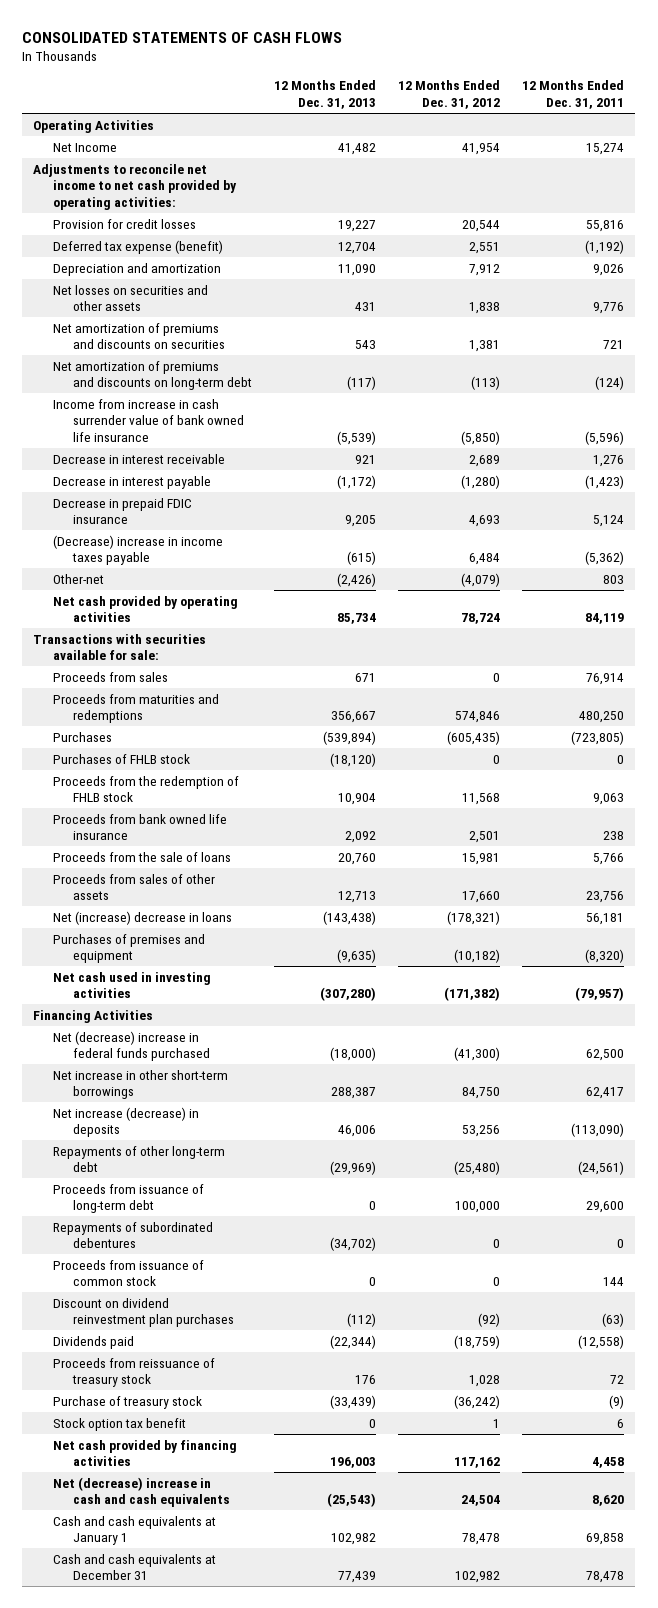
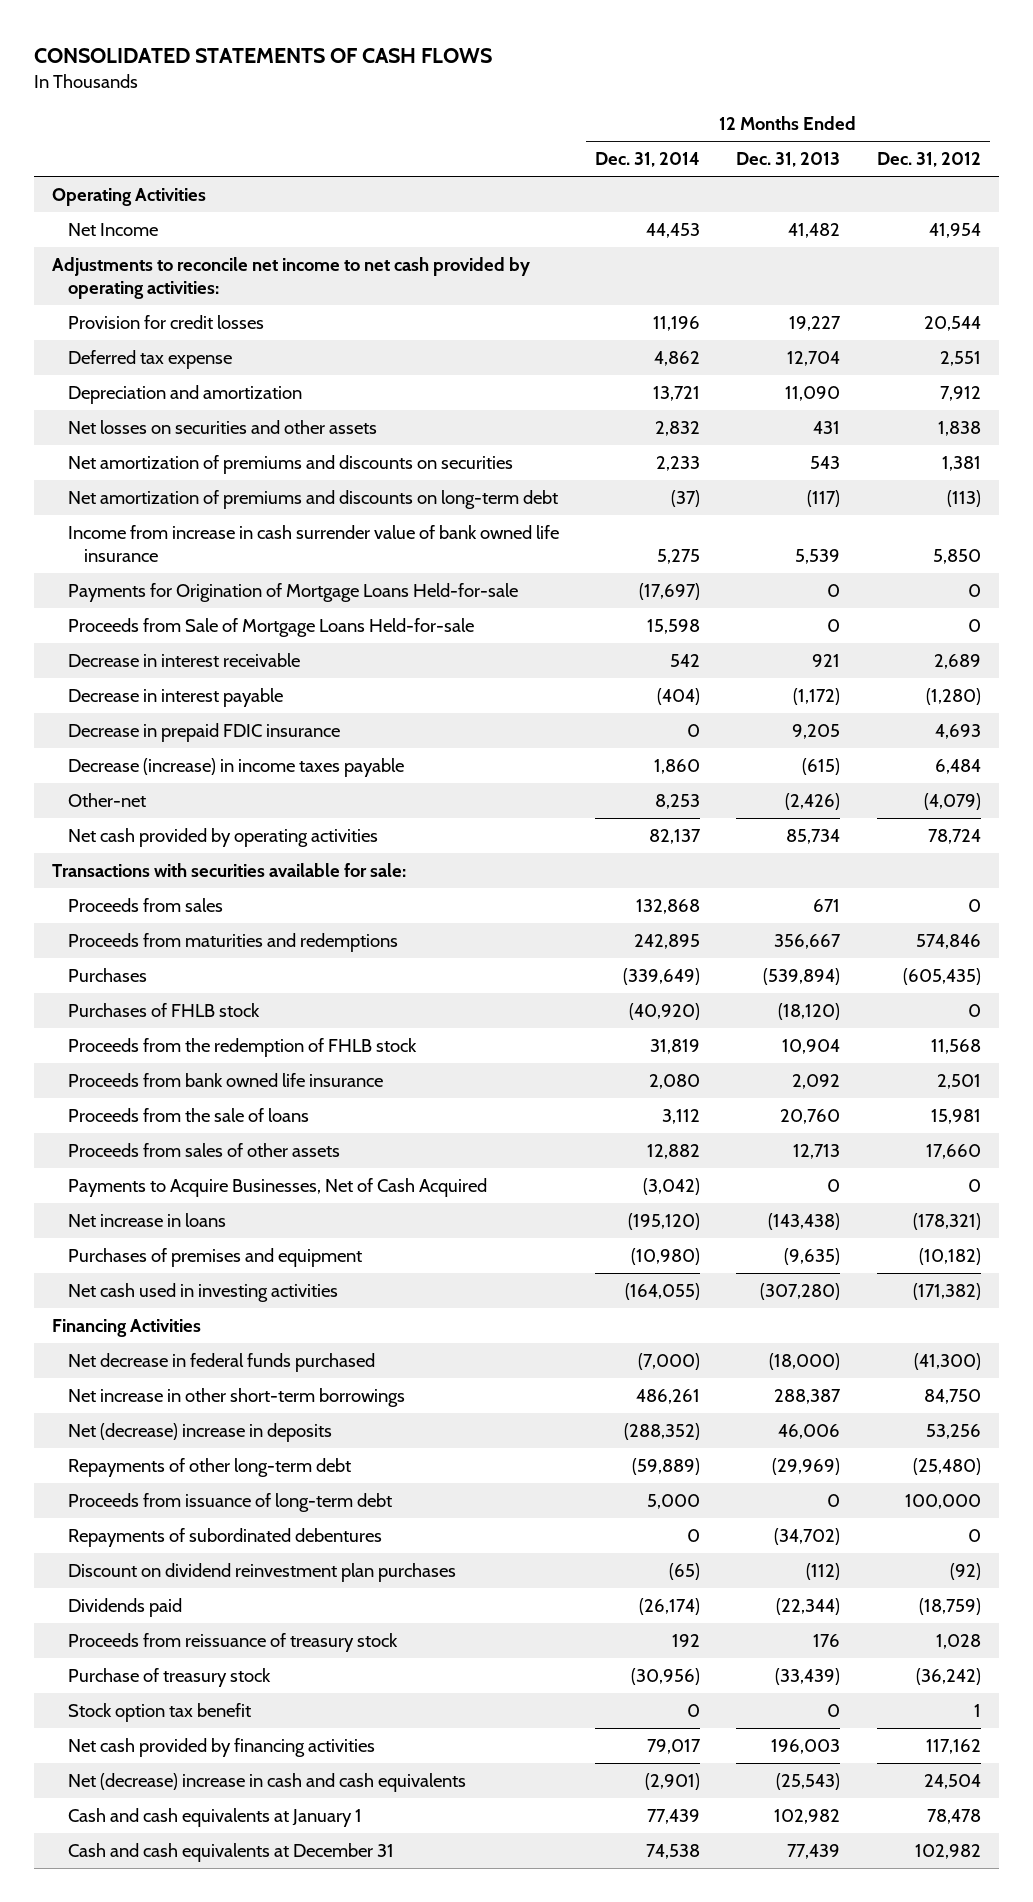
- | 12 Months Ended Dec. 31, 2013 | 12 Months Ended Dec. 31, 2012 | 12 Months Ended Dec. 31, 2011
+ | 12 Months Ended Dec. 31, 2014 | 12 Months Ended Dec. 31, 2013 | 12 Months Ended Dec. 31, 2012
- Deferred tax expense (benefit) | 12,704 | 2,551 | (1,192)
+ Deferred tax expense | 4,862 | 12,704 | 2,551
- Income from increase in cash surrender value of bank owned life insurance | (5,539) | (5,850) | (5,596)
+ Income from increase in cash surrender value of bank owned life insurance | 5,275 | 5,539 | 5,850
+ Payments for Origination of Mortgage Loans Held-for-sale | (17,697) | 0 | 0
+ Proceeds from Sale of Mortgage Loans Held-for-sale | 15,598 | 0 | 0
- (Decrease) increase in income taxes payable | (615) | 6,484 | (5,362)
+ Decrease (increase) in income taxes payable | 1,860 | (615) | 6,484
- Net (increase) decrease in loans | (143,438) | (178,321) | 56,181
+ Payments to Acquire Businesses, Net of Cash Acquired | (3,042) | 0 | 0
+ Net increase in loans | (195,120) | (143,438) | (178,321)
- Net (decrease) increase in federal funds purchased | (18,000) | (41,300) | 62,500
+ Net decrease in federal funds purchased | (7,000) | (18,000) | (41,300)
- Net increase (decrease) in deposits | 46,006 | 53,256 | (113,090)
+ Net (decrease) increase in deposits | (288,352) | 46,006 | 53,256
- Proceeds from issuance of common stock | 0 | 0 | 144

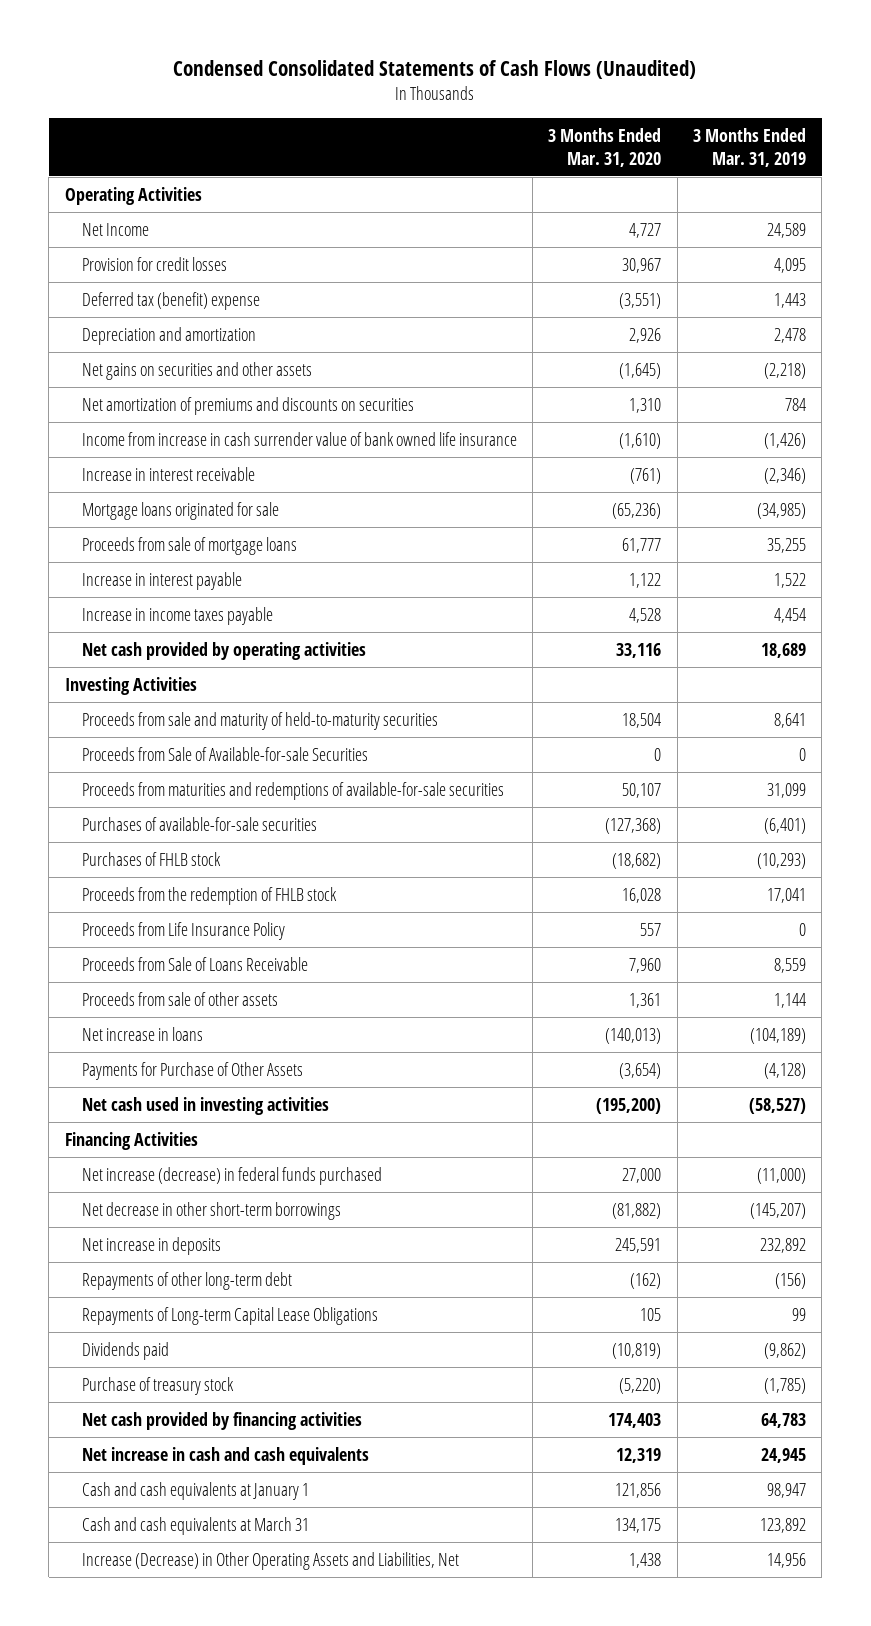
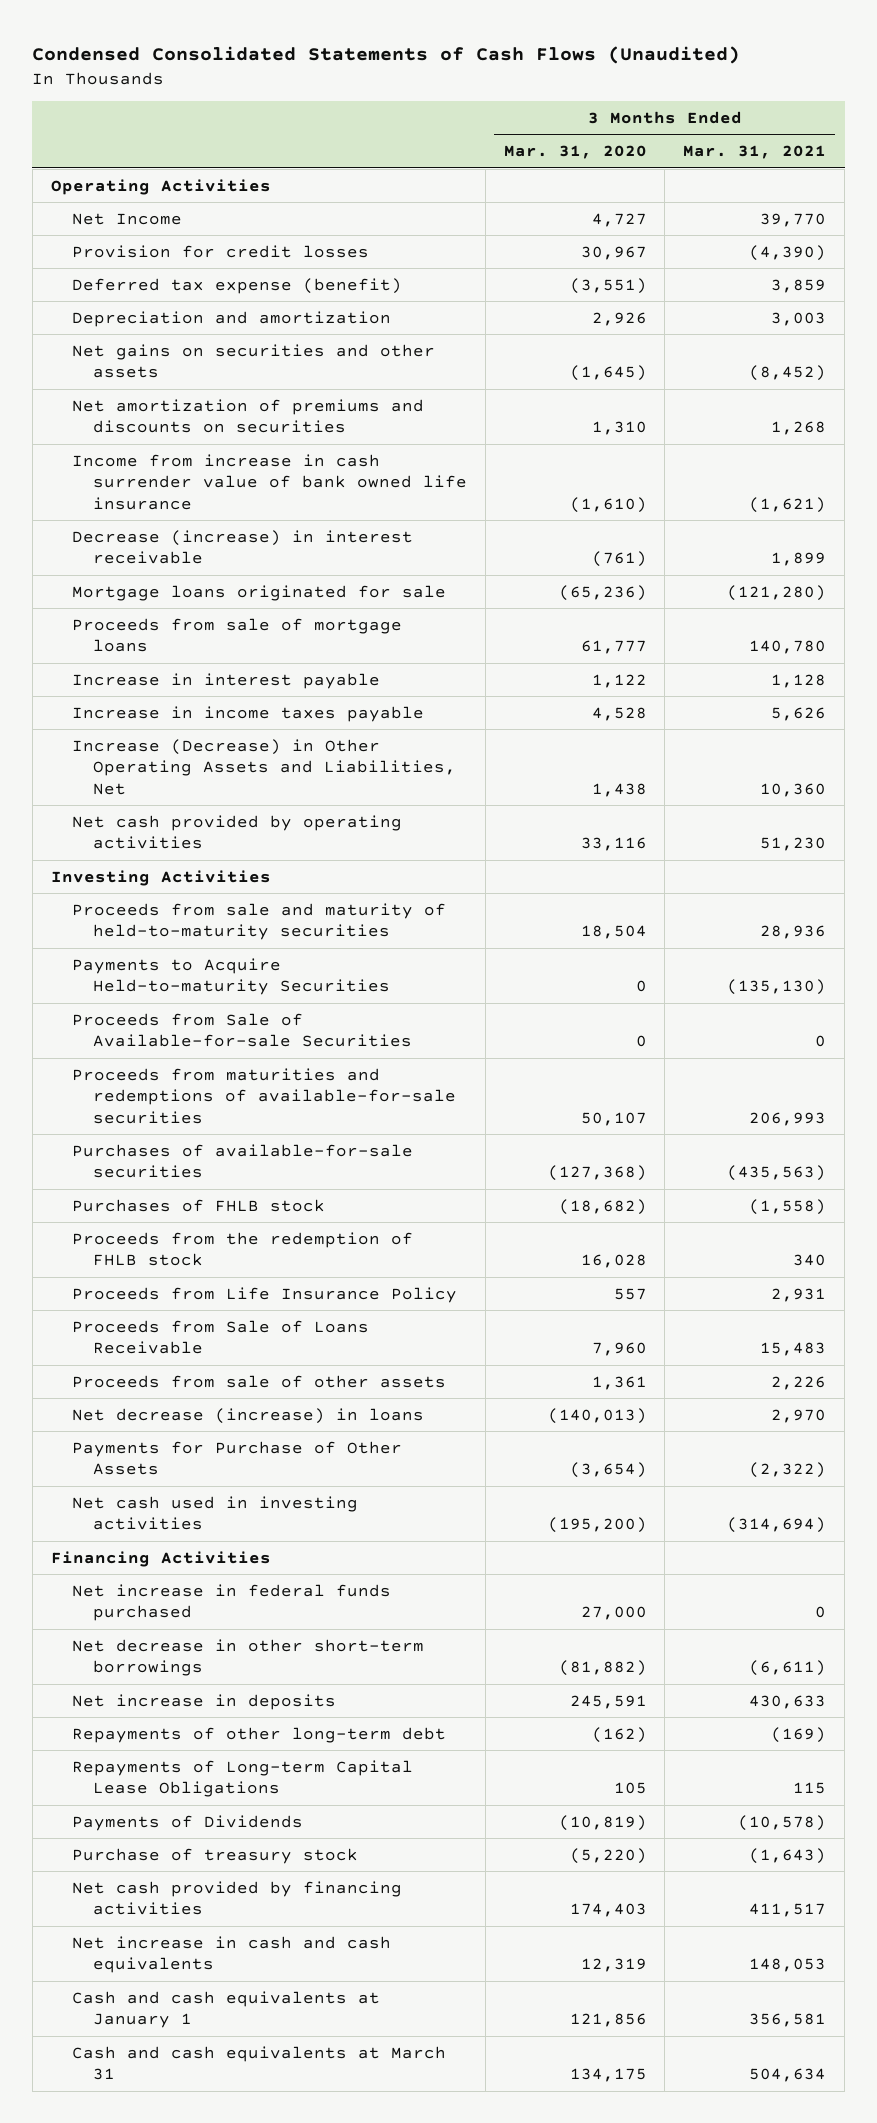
- | 3 Months Ended Mar. 31, 2020 | 3 Months Ended Mar. 31, 2019
+ | 3 Months Ended Mar. 31, 2020 | 3 Months Ended Mar. 31, 2021
- Deferred tax (benefit) expense | (3,551) | 1,443
+ Deferred tax expense (benefit) | (3,551) | 3,859
- Increase in interest receivable | (761) | (2,346)
+ Decrease (increase) in interest receivable | (761) | 1,899
moved up: Increase (Decrease) in Other Operating Assets and Liabilities, Net | 1,438 | 10,360
+ Payments to Acquire Held-to-maturity Securities | 0 | (135,130)
- Net increase in loans | (140,013) | (104,189)
+ Net decrease (increase) in loans | (140,013) | 2,970
- Net increase (decrease) in federal funds purchased | 27,000 | (11,000)
+ Net increase in federal funds purchased | 27,000 | 0
- Dividends paid | (10,819) | (9,862)
+ Payments of Dividends | (10,819) | (10,578)

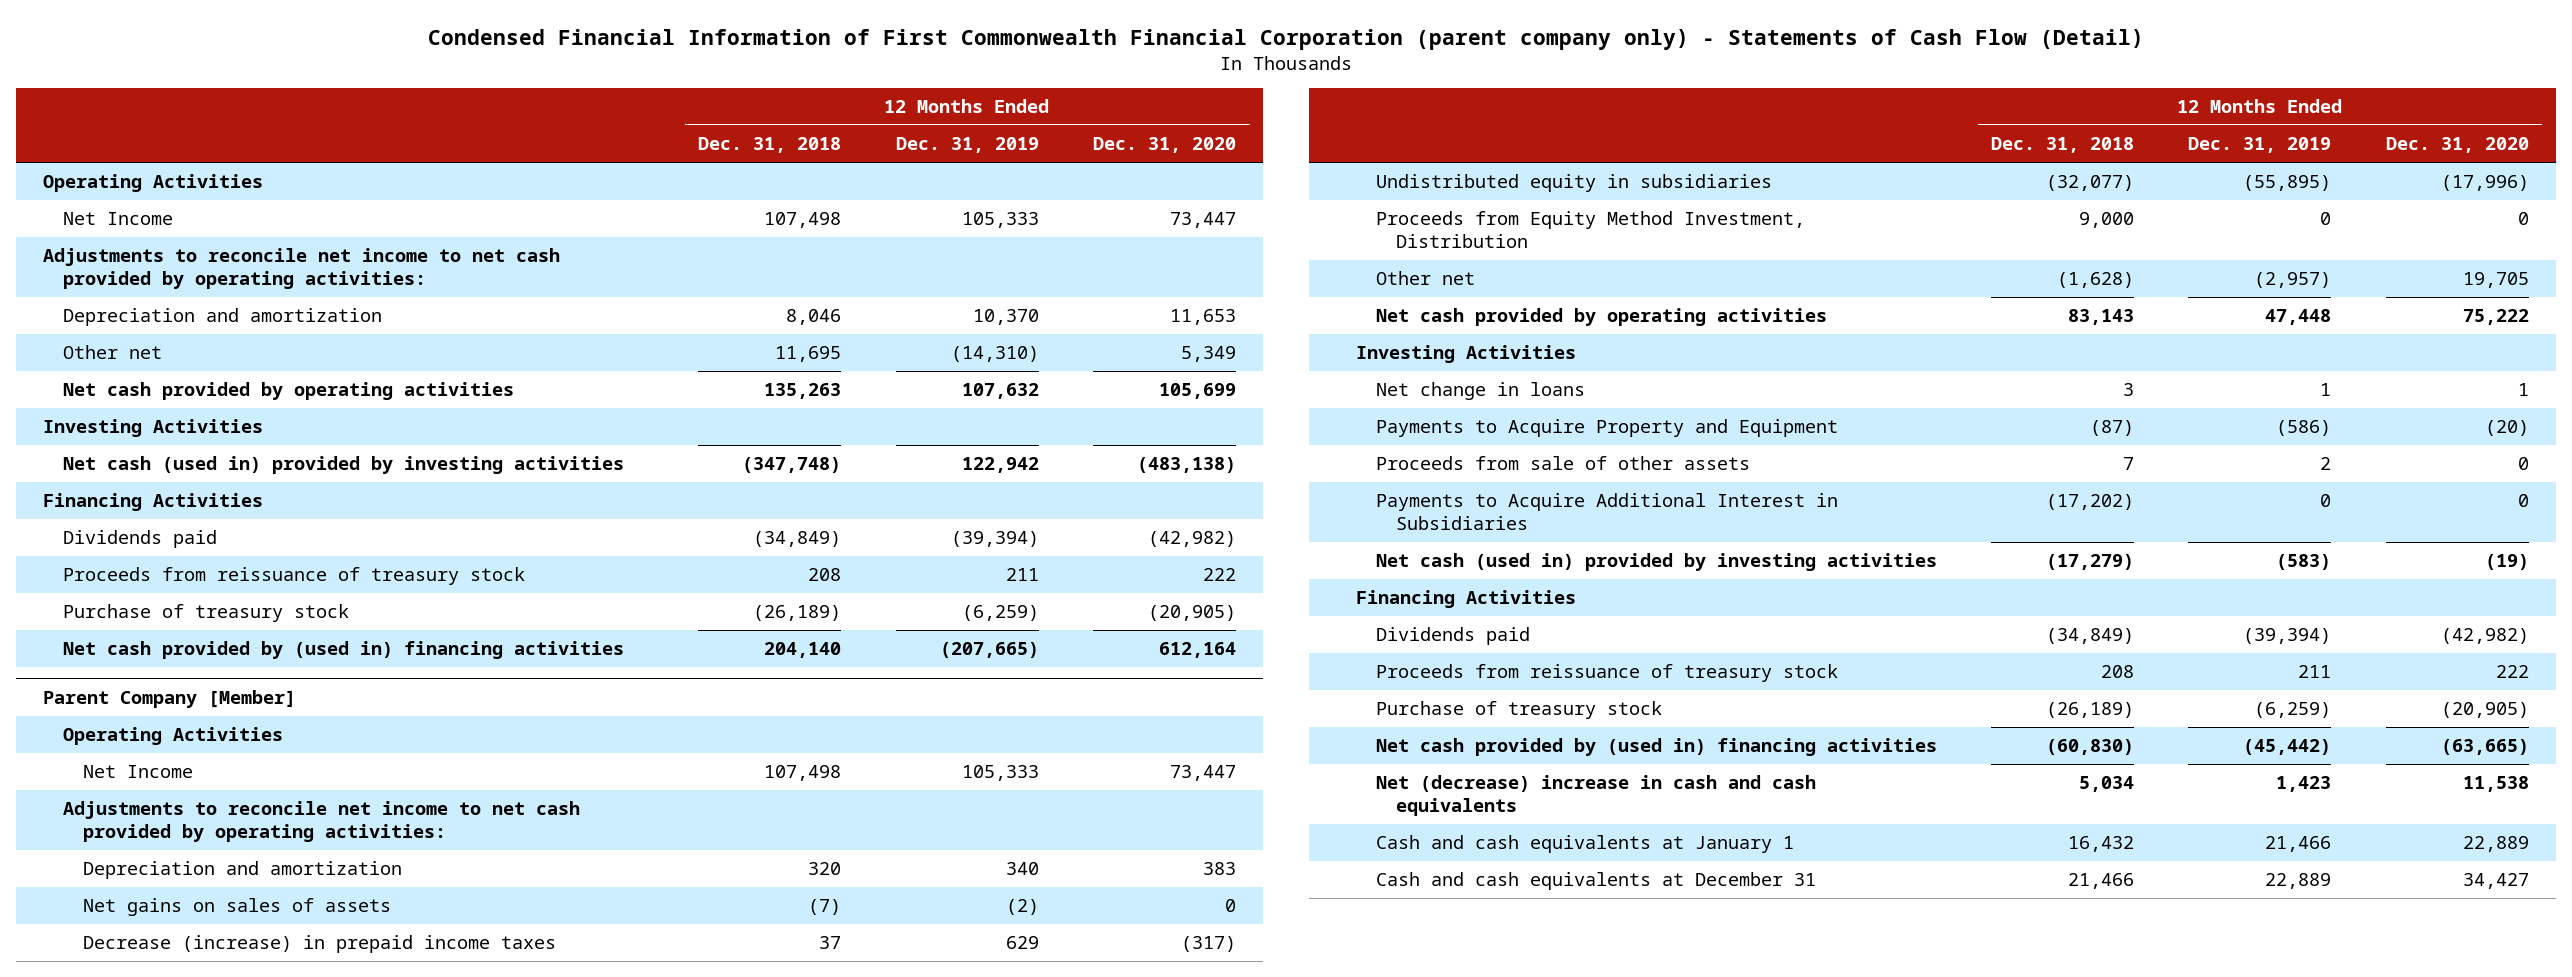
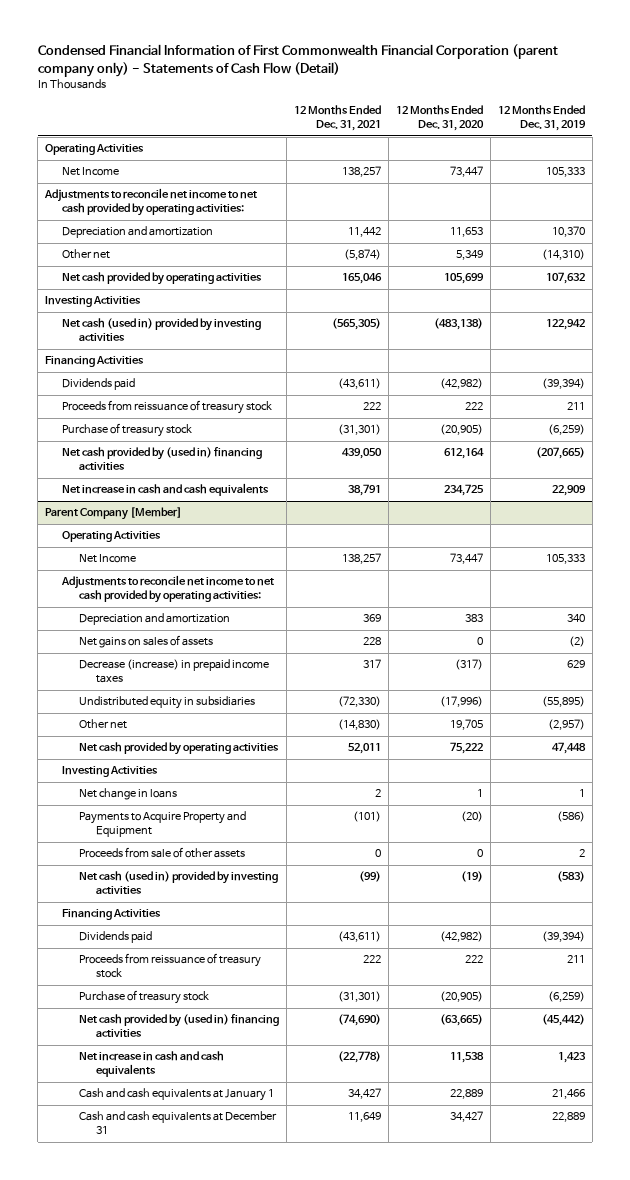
- | 12 Months Ended Dec. 31, 2018 | 12 Months Ended Dec. 31, 2019 | 12 Months Ended Dec. 31, 2020
+ | 12 Months Ended Dec. 31, 2021 | 12 Months Ended Dec. 31, 2020 | 12 Months Ended Dec. 31, 2019
+ Net increase in cash and cash equivalents | 38,791 | 234,725 | 22,909
@ Parent Company [Member]
- Proceeds from Equity Method Investment, Distribution | 9,000 | 0 | 0
- Payments to Acquire Additional Interest in Subsidiaries | (17,202) | 0 | 0
- Net (decrease) increase in cash and cash equivalents | 5,034 | 1,423 | 11,538
+ Net increase in cash and cash equivalents | (22,778) | 11,538 | 1,423

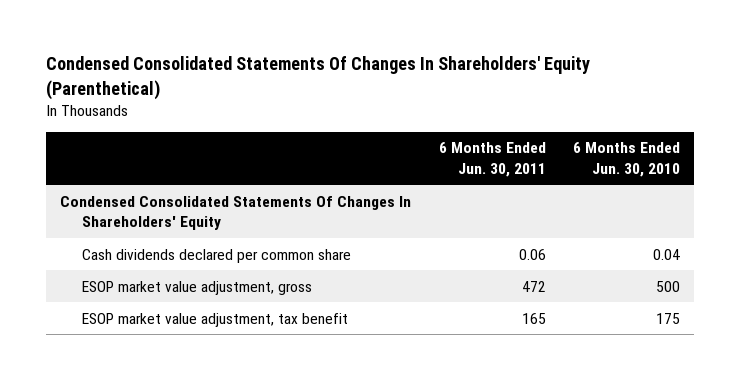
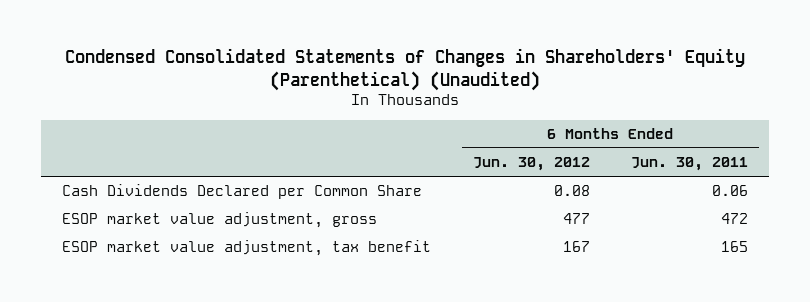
- Condensed Consolidated Statements Of Changes In Shareholders' Equity (Parenthetical)
+ Condensed Consolidated Statements of Changes in Shareholders' Equity (Parenthetical) (Unaudited)
- | 6 Months Ended Jun. 30, 2011 | 6 Months Ended Jun. 30, 2010
+ | 6 Months Ended Jun. 30, 2012 | 6 Months Ended Jun. 30, 2011
- Condensed Consolidated Statements Of Changes In Shareholders' Equity
- Cash dividends declared per common share | 0.06 | 0.04
+ Cash Dividends Declared per Common Share | 0.08 | 0.06

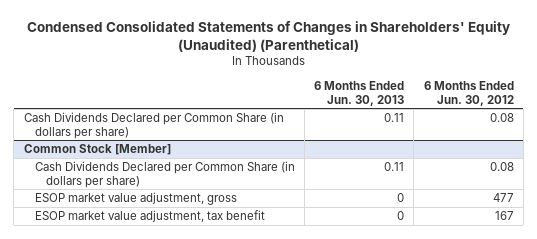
- Condensed Consolidated Statements of Changes in Shareholders' Equity (Parenthetical) (Unaudited)
+ Condensed Consolidated Statements of Changes in Shareholders' Equity (Unaudited) (Parenthetical)
- | 6 Months Ended Jun. 30, 2012 | 6 Months Ended Jun. 30, 2011
+ | 6 Months Ended Jun. 30, 2013 | 6 Months Ended Jun. 30, 2012
- Cash Dividends Declared per Common Share | 0.08 | 0.06
+ Cash Dividends Declared per Common Share (in dollars per share) | 0.11 | 0.08
+ Common Stock [Member]
+ Cash Dividends Declared per Common Share (in dollars per share) | 0.11 | 0.08

